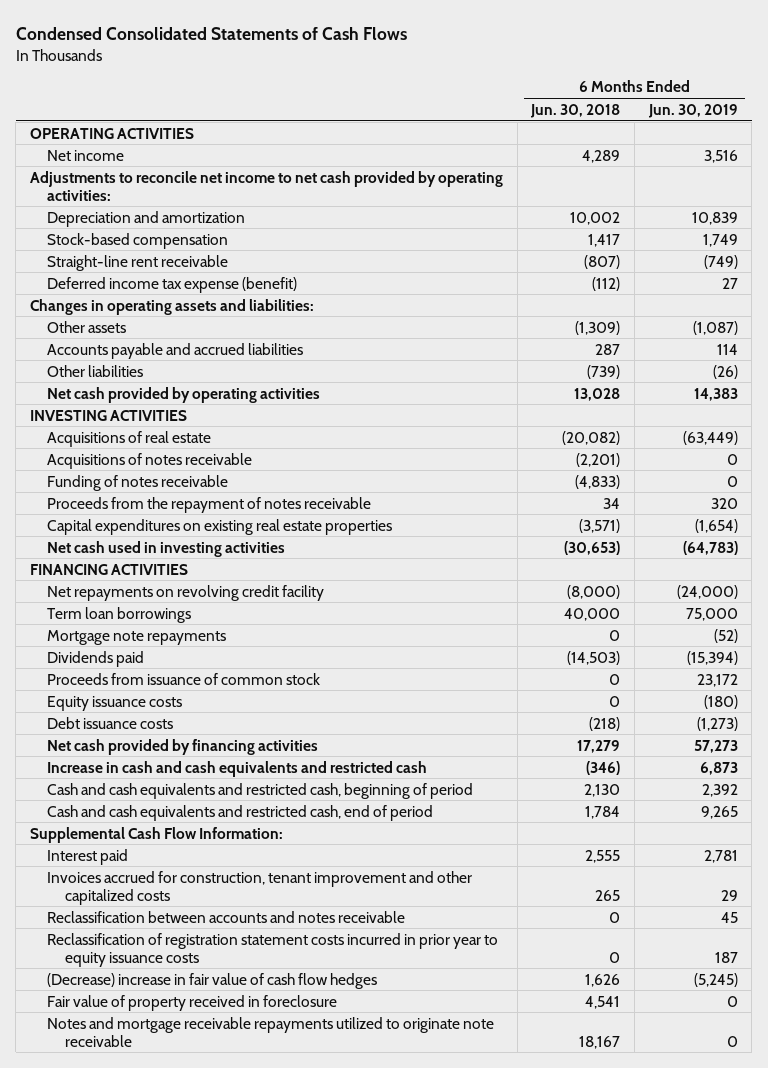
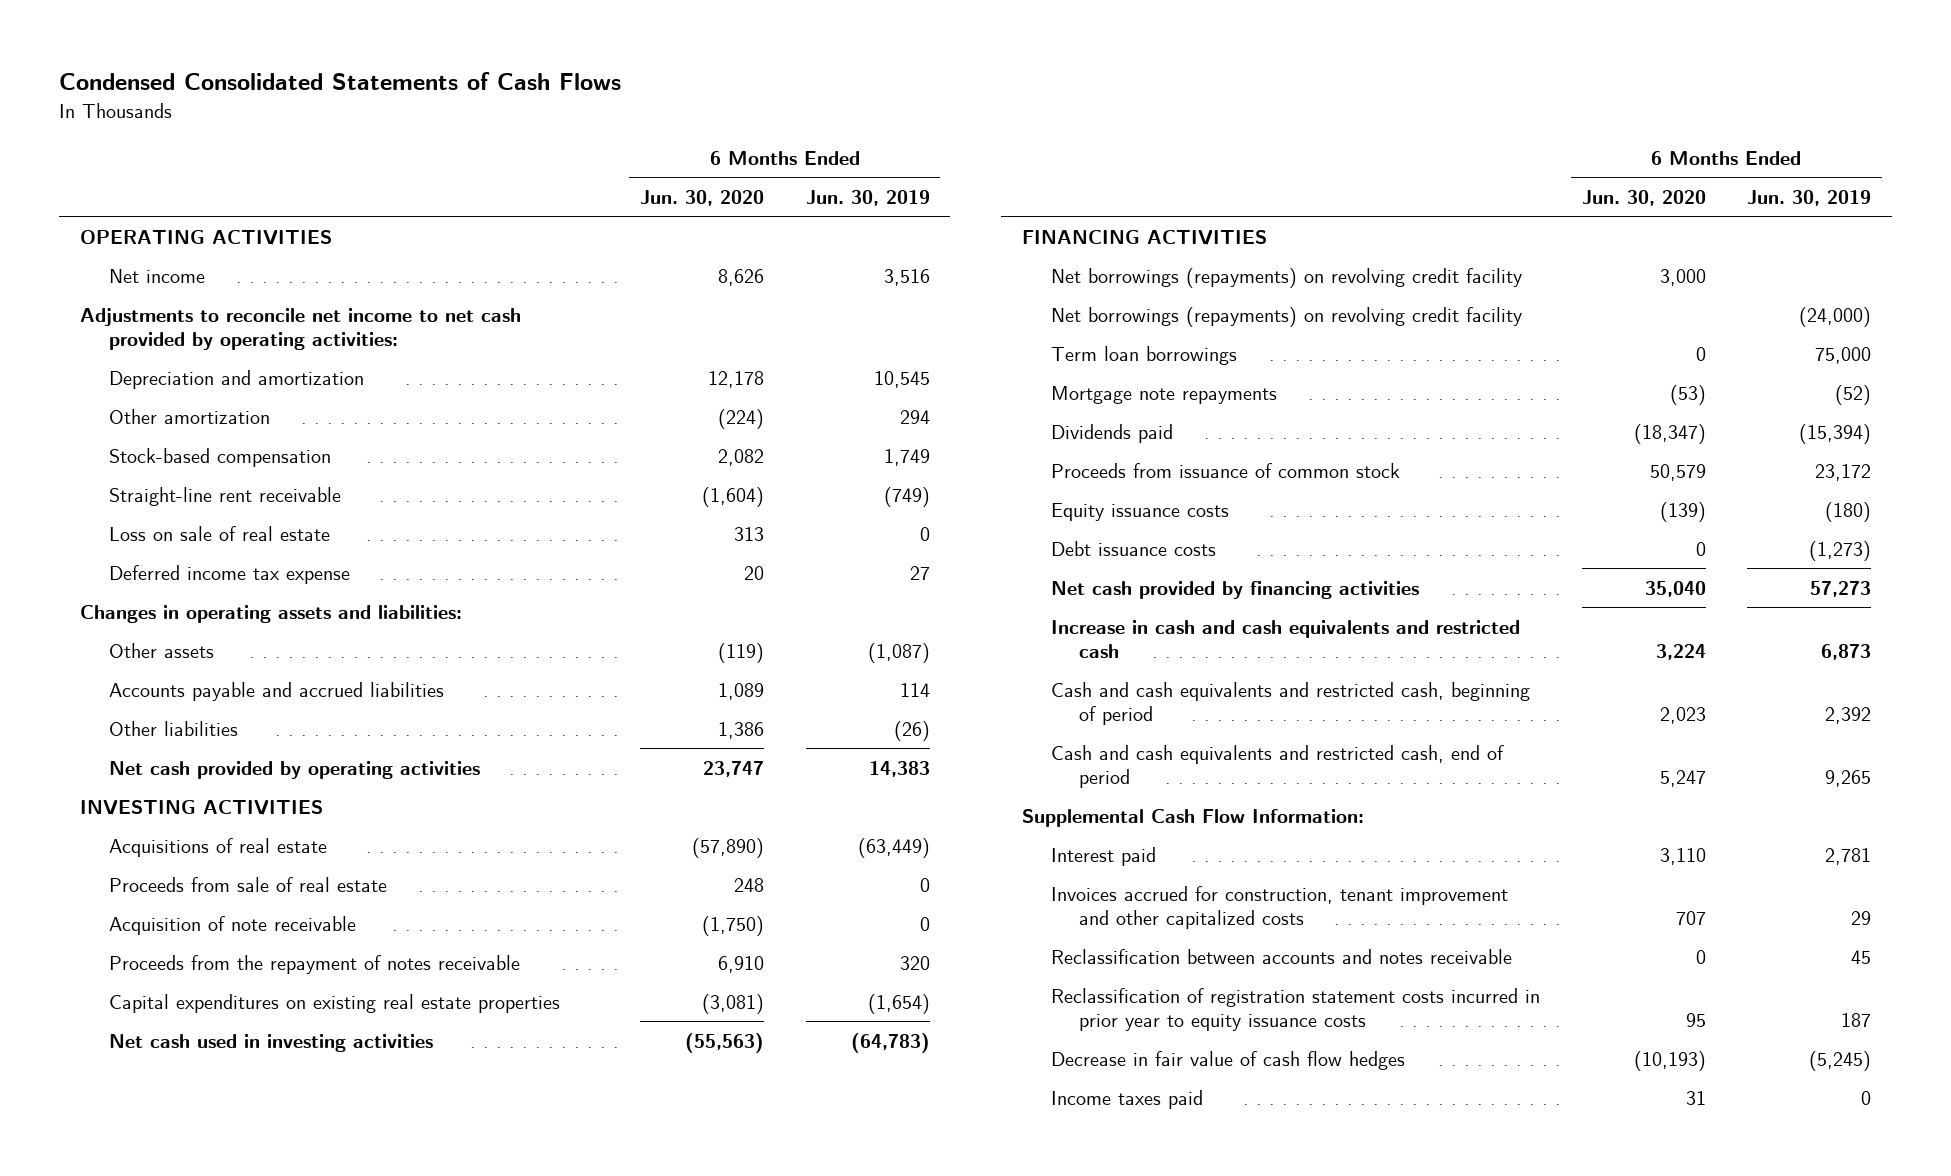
- | 6 Months Ended Jun. 30, 2018 | 6 Months Ended Jun. 30, 2019
+ | 6 Months Ended Jun. 30, 2020 | 6 Months Ended Jun. 30, 2019
- Depreciation and amortization | 10,002 | 10,839
+ Depreciation and amortization | 12,178 | 10,545
+ Other amortization | (224) | 294
- Deferred income tax expense (benefit) | (112) | 27
+ Loss on sale of real estate | 313 | 0
+ Deferred income tax expense | 20 | 27
- Acquisitions of notes receivable | (2,201) | 0
- Funding of notes receivable | (4,833) | 0
+ Proceeds from sale of real estate | 248 | 0
+ Acquisition of note receivable | (1,750) | 0
- Net repayments on revolving credit facility | (8,000) | (24,000)
+ Net borrowings (repayments) on revolving credit facility | 3,000 |
+ Net borrowings (repayments) on revolving credit facility | | (24,000)
- (Decrease) increase in fair value of cash flow hedges | 1,626 | (5,245)
- Fair value of property received in foreclosure | 4,541 | 0
- Notes and mortgage receivable repayments utilized to originate note receivable | 18,167 | 0
+ Decrease in fair value of cash flow hedges | (10,193) | (5,245)
+ Income taxes paid | 31 | 0

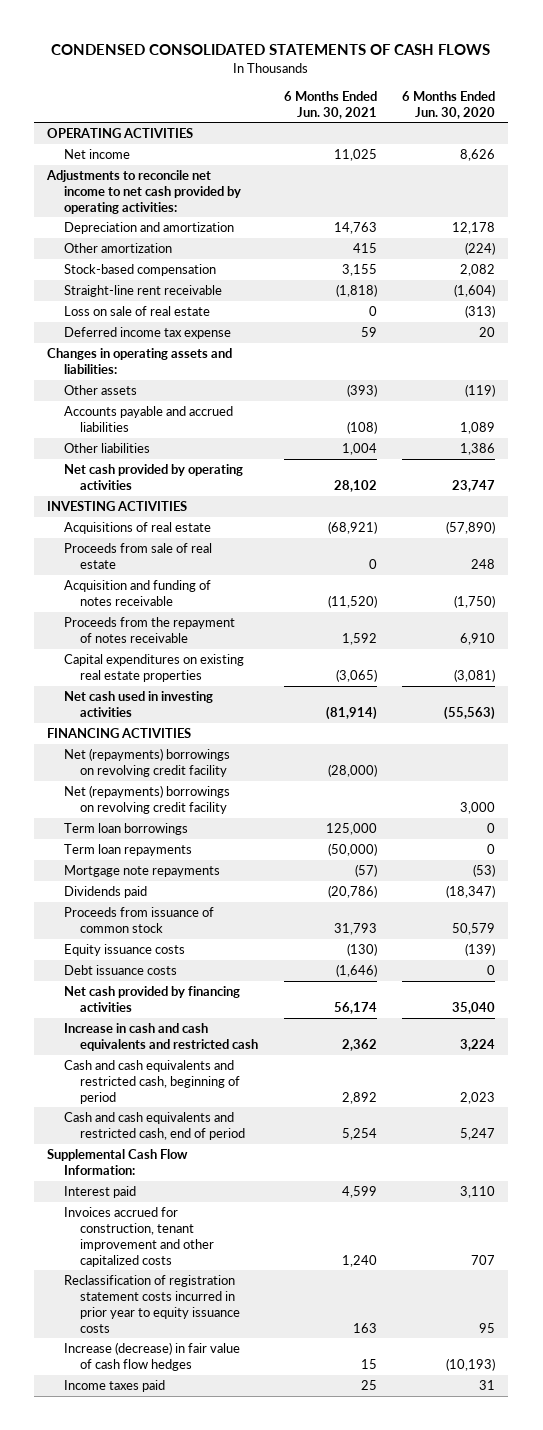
- Condensed Consolidated Statements of Cash Flows
+ CONDENSED CONSOLIDATED STATEMENTS OF CASH FLOWS
- | 6 Months Ended Jun. 30, 2020 | 6 Months Ended Jun. 30, 2019
+ | 6 Months Ended Jun. 30, 2021 | 6 Months Ended Jun. 30, 2020
- Loss on sale of real estate | 313 | 0
+ Loss on sale of real estate | 0 | (313)
- Acquisition of note receivable | (1,750) | 0
+ Acquisition and funding of notes receivable | (11,520) | (1,750)
- Net borrowings (repayments) on revolving credit facility | 3,000 |
- Net borrowings (repayments) on revolving credit facility | | (24,000)
+ Net (repayments) borrowings on revolving credit facility | (28,000) |
+ Net (repayments) borrowings on revolving credit facility | | 3,000
+ Term loan repayments | (50,000) | 0
- Reclassification between accounts and notes receivable | 0 | 45
- Decrease in fair value of cash flow hedges | (10,193) | (5,245)
+ Increase (decrease) in fair value of cash flow hedges | 15 | (10,193)

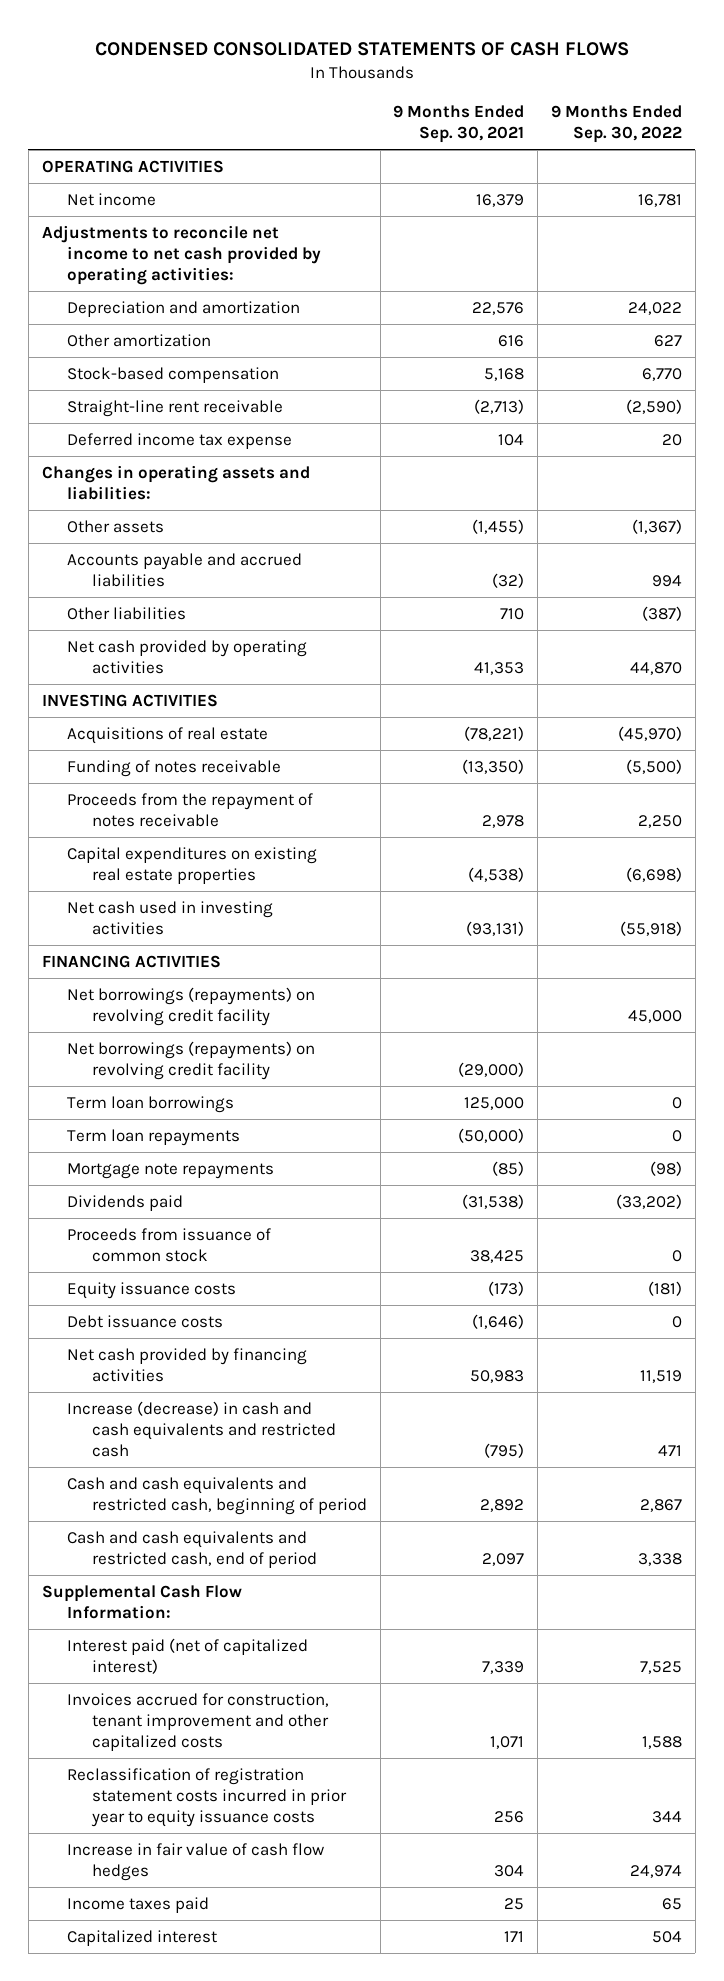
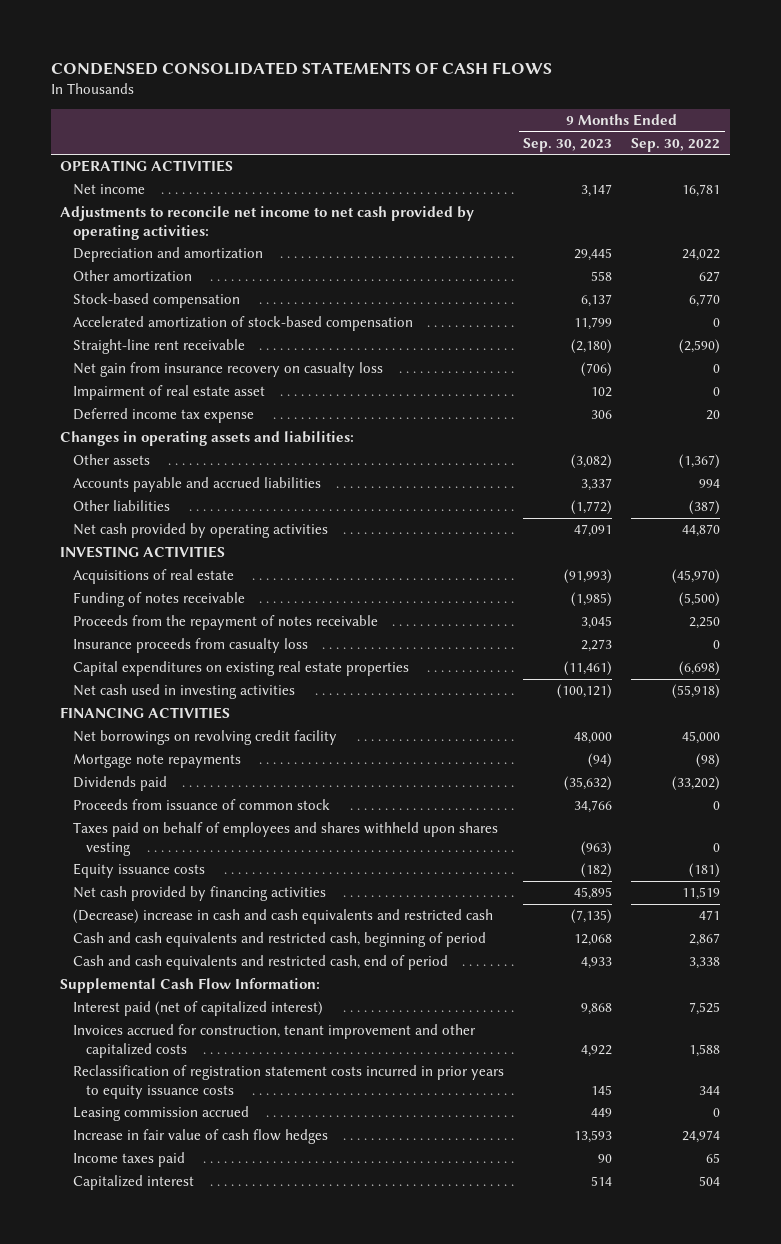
- | 9 Months Ended Sep. 30, 2021 | 9 Months Ended Sep. 30, 2022
+ | 9 Months Ended Sep. 30, 2023 | 9 Months Ended Sep. 30, 2022
+ Accelerated amortization of stock-based compensation | 11,799 | 0
+ Net gain from insurance recovery on casualty loss | (706) | 0
+ Impairment of real estate asset | 102 | 0
+ Insurance proceeds from casualty loss | 2,273 | 0
- Net borrowings (repayments) on revolving credit facility | | 45,000
- Net borrowings (repayments) on revolving credit facility | (29,000) |
- Term loan borrowings | 125,000 | 0
- Term loan repayments | (50,000) | 0
+ Net borrowings on revolving credit facility | 48,000 | 45,000
+ Taxes paid on behalf of employees and shares withheld upon shares vesting | (963) | 0
- Debt issuance costs | (1,646) | 0
- Increase (decrease) in cash and cash equivalents and restricted cash | (795) | 471
+ (Decrease) increase in cash and cash equivalents and restricted cash | (7,135) | 471
- Reclassification of registration statement costs incurred in prior year to equity issuance costs | 256 | 344
+ Reclassification of registration statement costs incurred in prior years to equity issuance costs | 145 | 344
+ Leasing commission accrued | 449 | 0

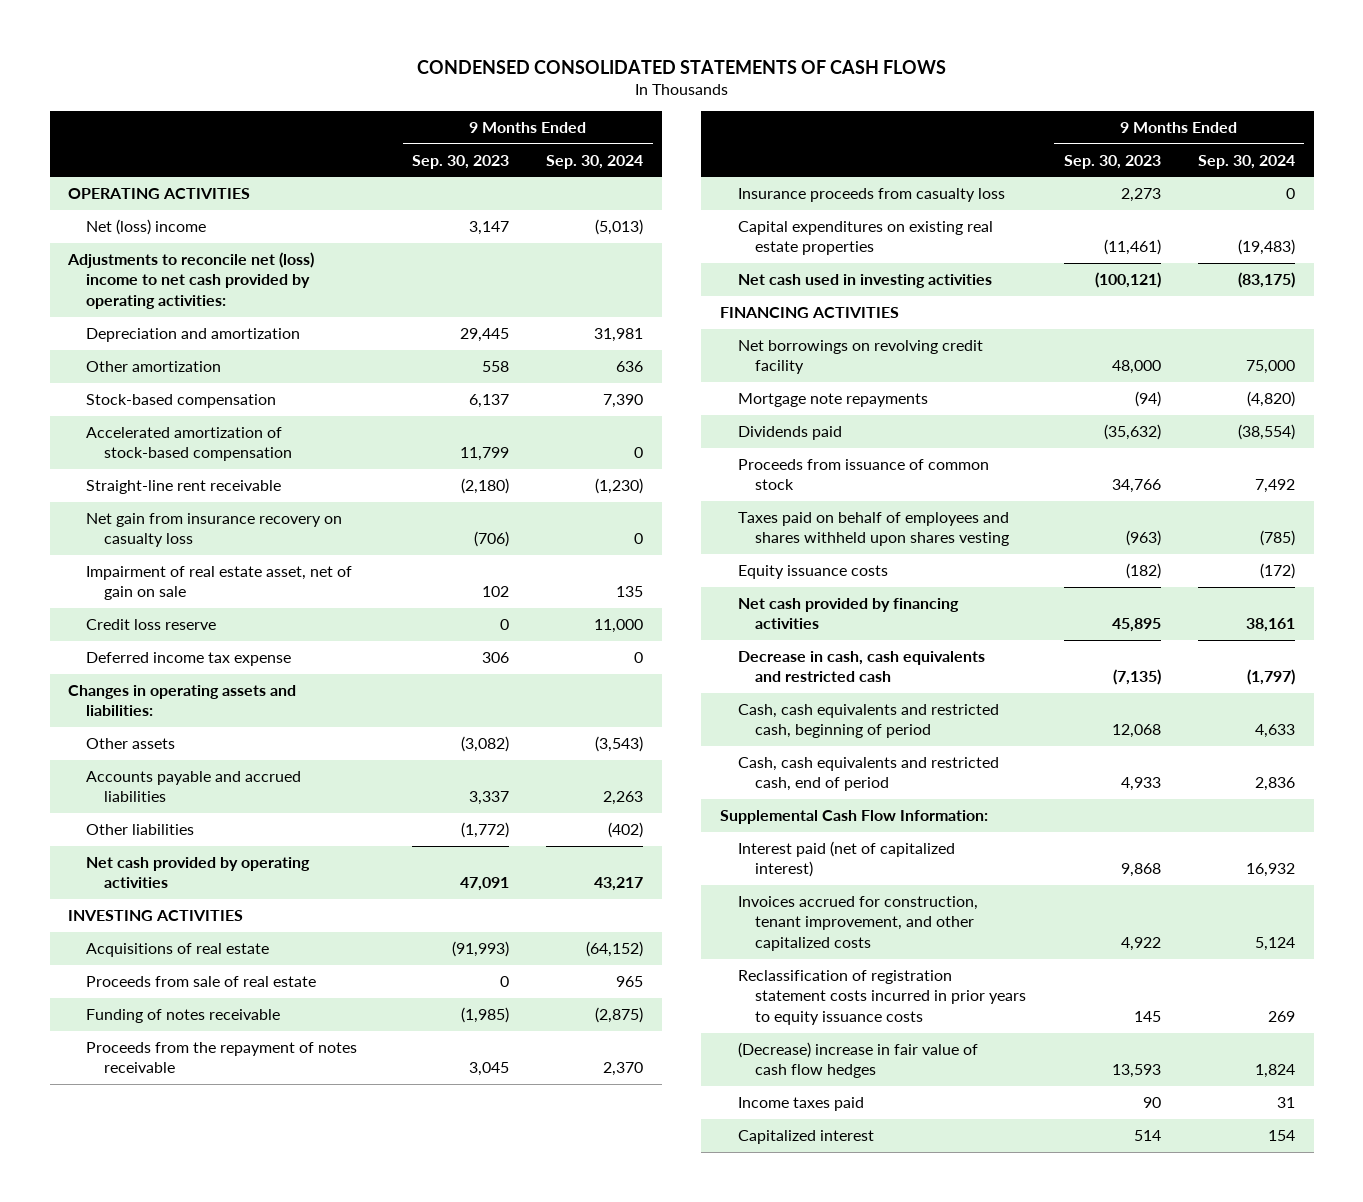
- | 9 Months Ended Sep. 30, 2023 | 9 Months Ended Sep. 30, 2022
+ | 9 Months Ended Sep. 30, 2023 | 9 Months Ended Sep. 30, 2024
- Net income | 3,147 | 16,781
- Adjustments to reconcile net income to net cash provided by operating activities:
+ Net (loss) income | 3,147 | (5,013)
+ Adjustments to reconcile net (loss) income to net cash provided by operating activities:
- Impairment of real estate asset | 102 | 0
+ Impairment of real estate asset, net of gain on sale | 102 | 135
+ Credit loss reserve | 0 | 11,000
+ Proceeds from sale of real estate | 0 | 965
- (Decrease) increase in cash and cash equivalents and restricted cash | (7,135) | 471
- Cash and cash equivalents and restricted cash, beginning of period | 12,068 | 2,867
- Cash and cash equivalents and restricted cash, end of period | 4,933 | 3,338
+ Decrease in cash, cash equivalents and restricted cash | (7,135) | (1,797)
+ Cash, cash equivalents and restricted cash, beginning of period | 12,068 | 4,633
+ Cash, cash equivalents and restricted cash, end of period | 4,933 | 2,836
- Invoices accrued for construction, tenant improvement and other capitalized costs | 4,922 | 1,588
+ Invoices accrued for construction, tenant improvement, and other capitalized costs | 4,922 | 5,124
- Leasing commission accrued | 449 | 0
- Increase in fair value of cash flow hedges | 13,593 | 24,974
+ (Decrease) increase in fair value of cash flow hedges | 13,593 | 1,824

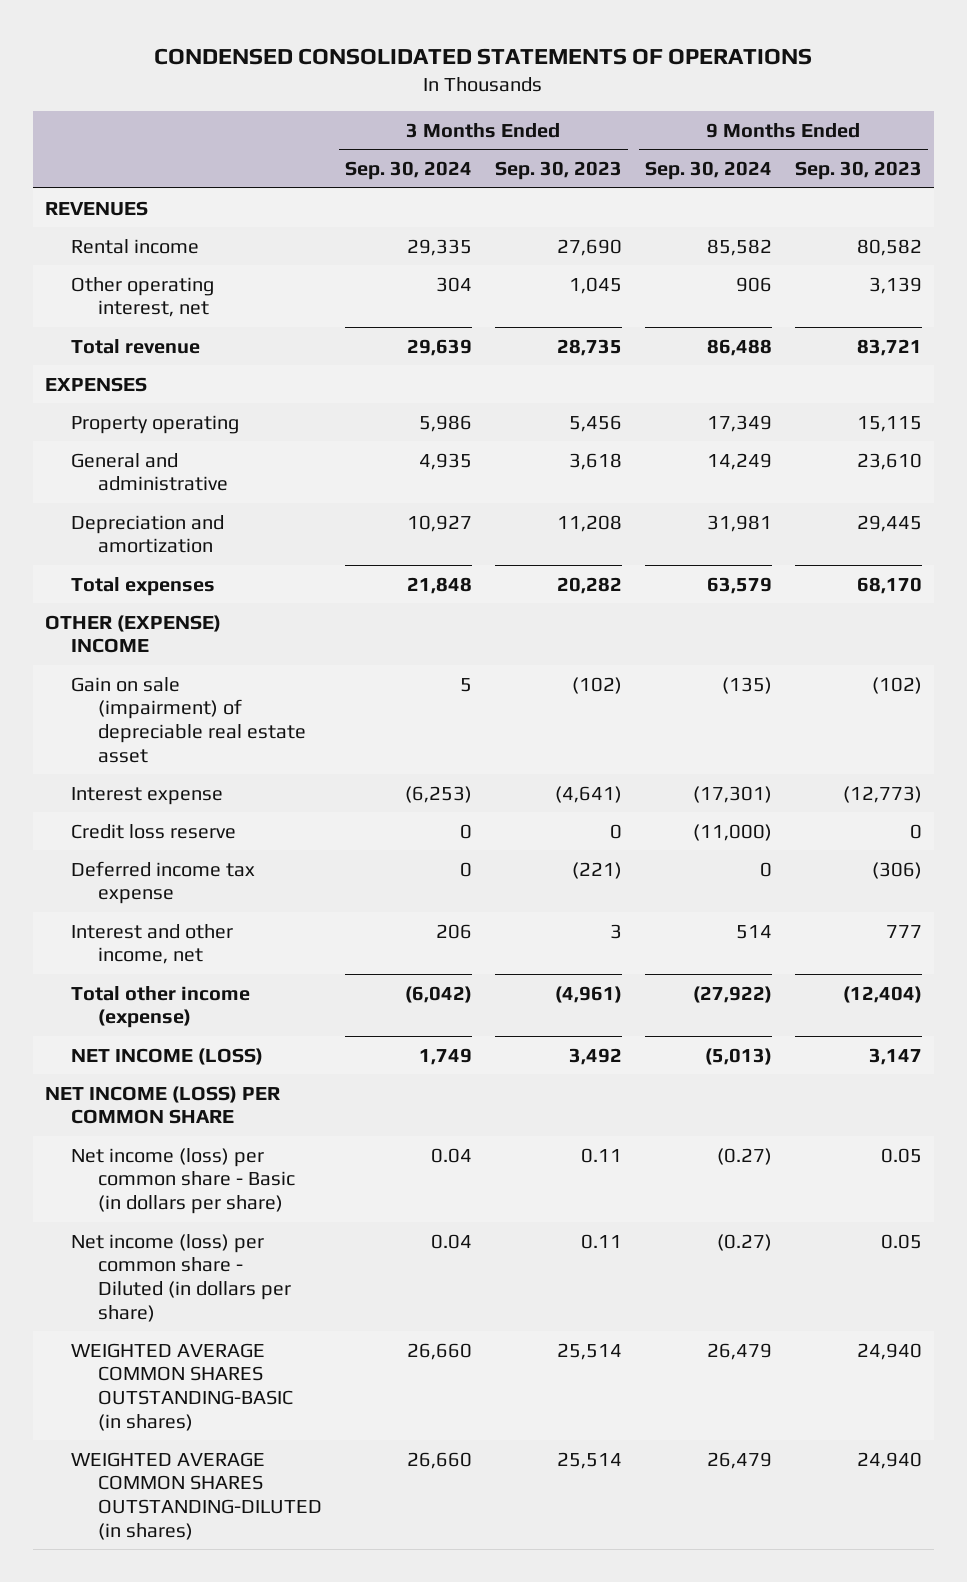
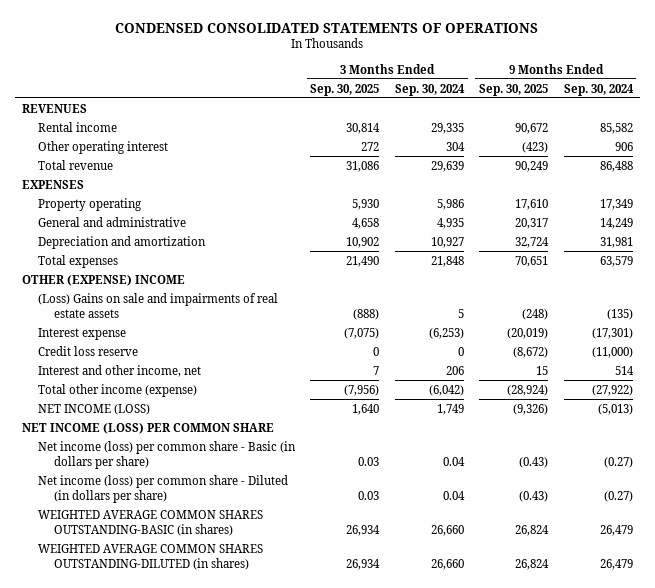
- | 3 Months Ended Sep. 30, 2024 | 3 Months Ended Sep. 30, 2023 | 9 Months Ended Sep. 30, 2024 | 9 Months Ended Sep. 30, 2023
+ | 3 Months Ended Sep. 30, 2025 | 3 Months Ended Sep. 30, 2024 | 9 Months Ended Sep. 30, 2025 | 9 Months Ended Sep. 30, 2024
- Other operating interest, net | 304 | 1,045 | 906 | 3,139
+ Other operating interest | 272 | 304 | (423) | 906
- Gain on sale (impairment) of depreciable real estate asset | 5 | (102) | (135) | (102)
+ (Loss) Gains on sale and impairments of real estate assets | (888) | 5 | (248) | (135)
- Deferred income tax expense | 0 | (221) | 0 | (306)

